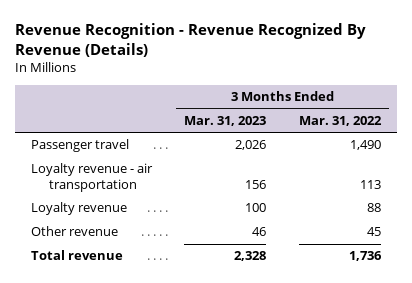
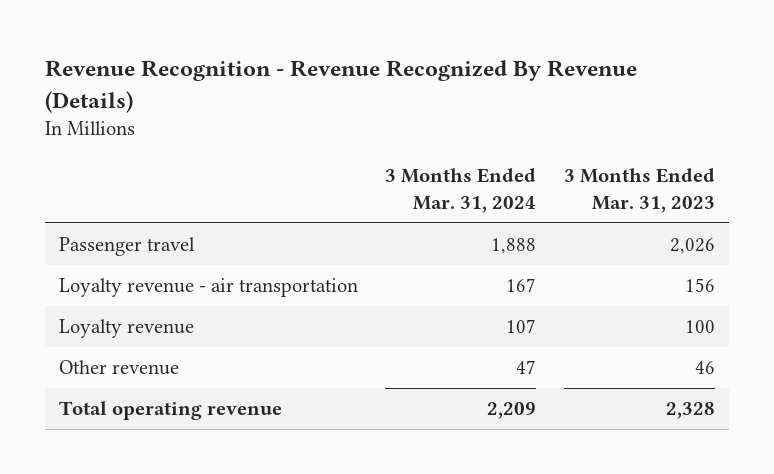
- | 3 Months Ended Mar. 31, 2023 | 3 Months Ended Mar. 31, 2022
+ | 3 Months Ended Mar. 31, 2024 | 3 Months Ended Mar. 31, 2023
- Total revenue | 2,328 | 1,736
+ Total operating revenue | 2,209 | 2,328

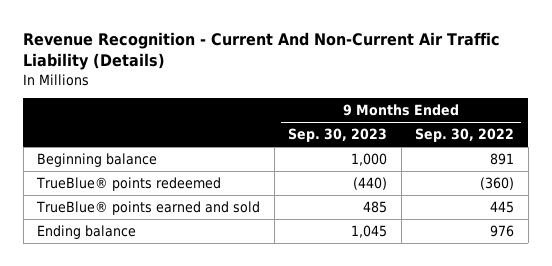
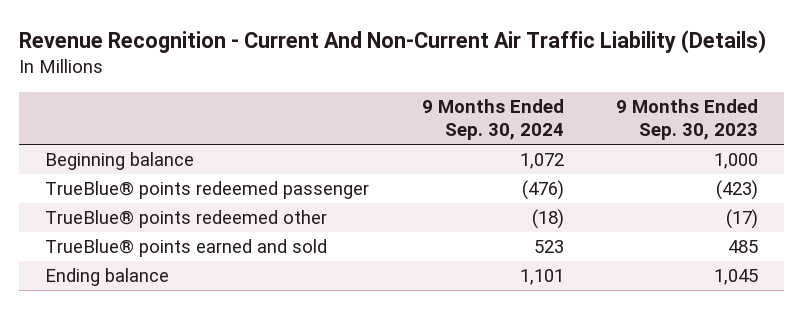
- | 9 Months Ended Sep. 30, 2023 | 9 Months Ended Sep. 30, 2022
+ | 9 Months Ended Sep. 30, 2024 | 9 Months Ended Sep. 30, 2023
- TrueBlue® points redeemed | (440) | (360)
+ TrueBlue® points redeemed passenger | (476) | (423)
+ TrueBlue® points redeemed other | (18) | (17)

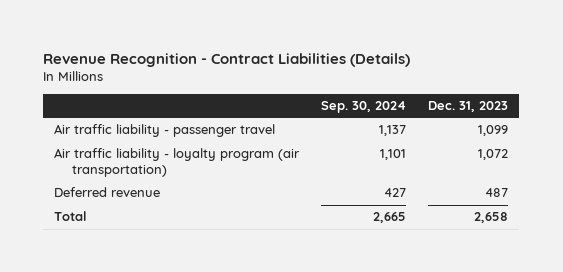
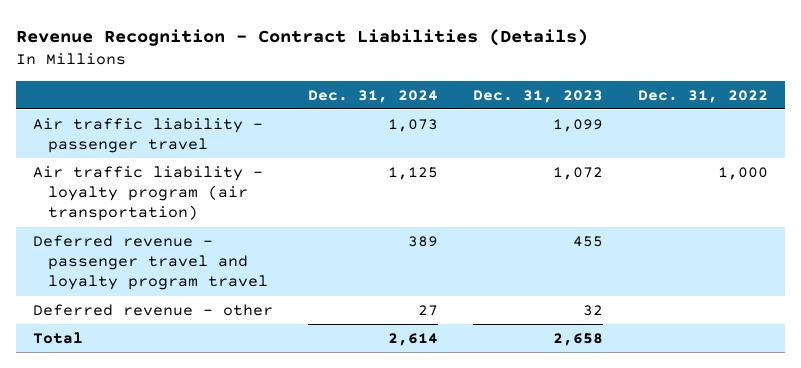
- | Sep. 30, 2024 | Dec. 31, 2023
+ | Dec. 31, 2024 | Dec. 31, 2023 | Dec. 31, 2022
- Deferred revenue | 427 | 487
+ Deferred revenue - passenger travel and loyalty program travel | 389 | 455 |
+ Deferred revenue - other | 27 | 32 |

